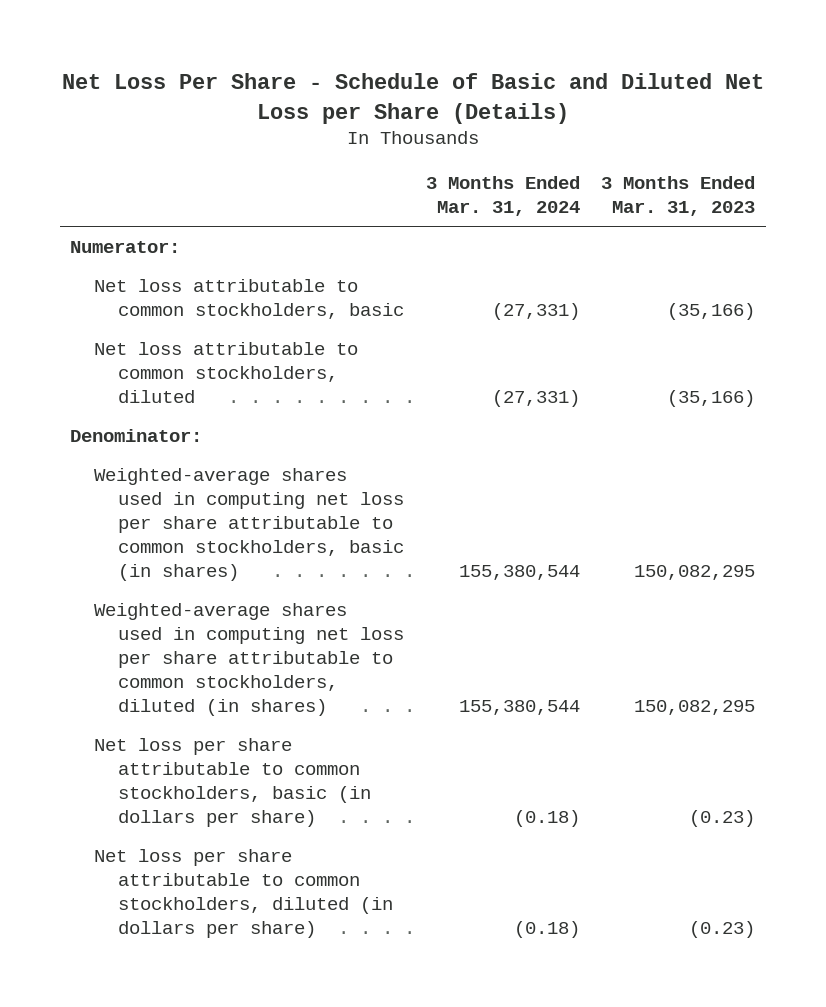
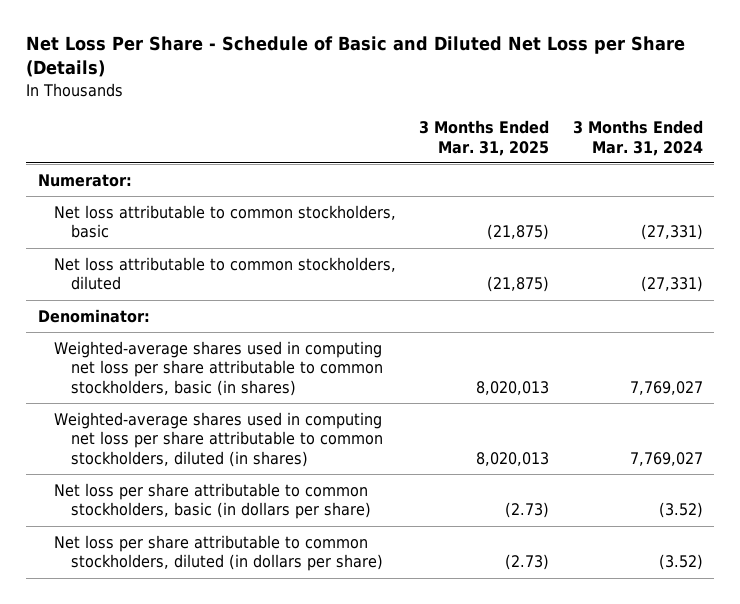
- | 3 Months Ended Mar. 31, 2024 | 3 Months Ended Mar. 31, 2023
+ | 3 Months Ended Mar. 31, 2025 | 3 Months Ended Mar. 31, 2024
- Weighted-average shares used in computing net loss per share attributable to common stockholders, basic (in shares) | 155,380,544 | 150,082,295
- Weighted-average shares used in computing net loss per share attributable to common stockholders, diluted (in shares) | 155,380,544 | 150,082,295
- Net loss per share attributable to common stockholders, basic (in dollars per share) | (0.18) | (0.23)
- Net loss per share attributable to common stockholders, diluted (in dollars per share) | (0.18) | (0.23)
+ Weighted-average shares used in computing net loss per share attributable to common stockholders, basic (in shares) | 8,020,013 | 7,769,027
+ Weighted-average shares used in computing net loss per share attributable to common stockholders, diluted (in shares) | 8,020,013 | 7,769,027
+ Net loss per share attributable to common stockholders, basic (in dollars per share) | (2.73) | (3.52)
+ Net loss per share attributable to common stockholders, diluted (in dollars per share) | (2.73) | (3.52)

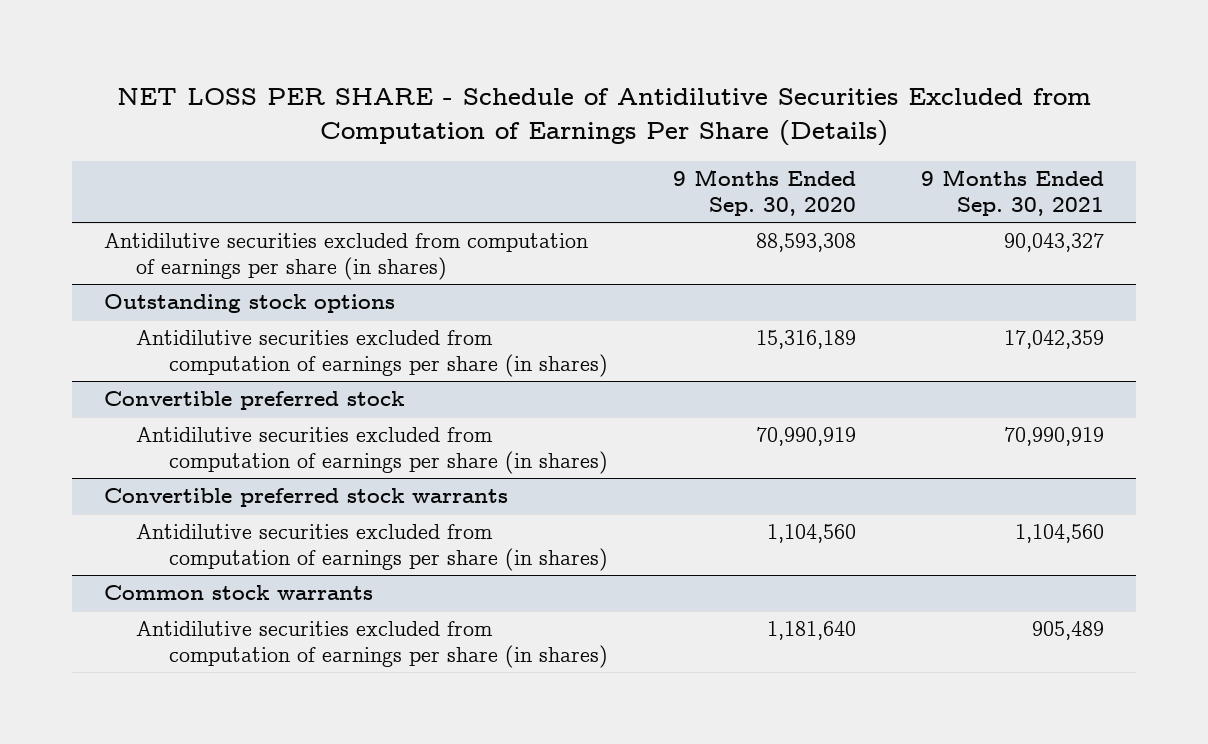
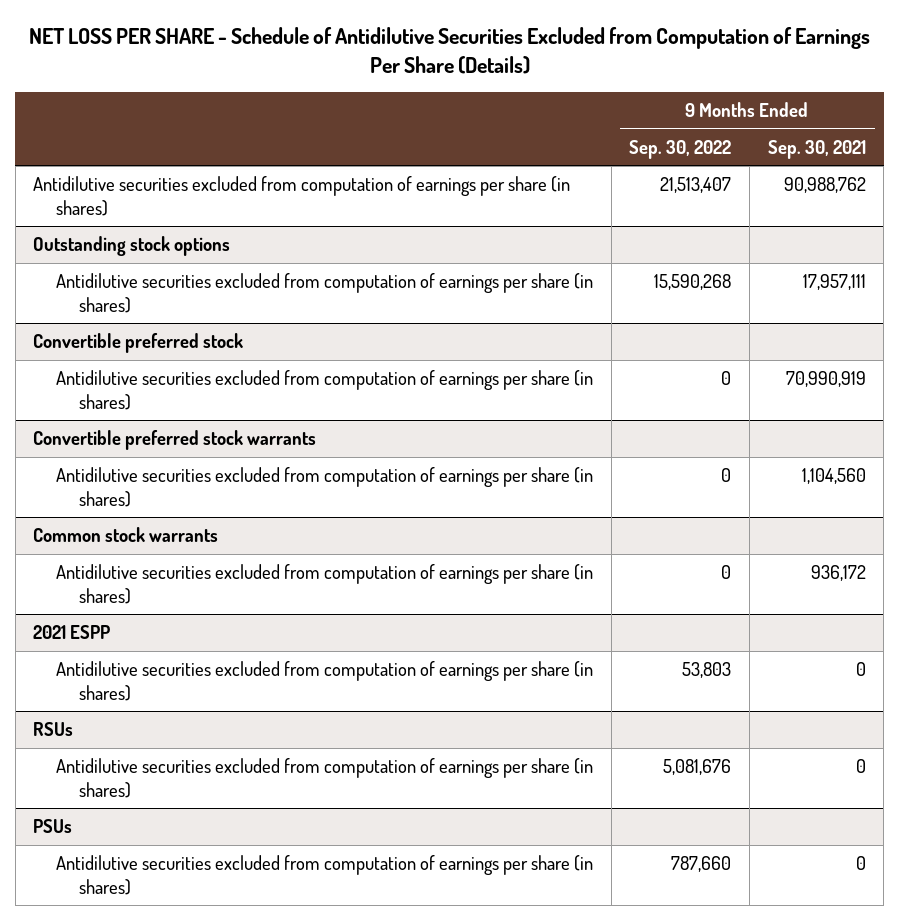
- | 9 Months Ended Sep. 30, 2020 | 9 Months Ended Sep. 30, 2021
+ | 9 Months Ended Sep. 30, 2022 | 9 Months Ended Sep. 30, 2021
- Antidilutive securities excluded from computation of earnings per share (in shares) | 88,593,308 | 90,043,327
+ Antidilutive securities excluded from computation of earnings per share (in shares) | 21,513,407 | 90,988,762
@ Outstanding stock options
- Antidilutive securities excluded from computation of earnings per share (in shares) | 15,316,189 | 17,042,359
+ Antidilutive securities excluded from computation of earnings per share (in shares) | 15,590,268 | 17,957,111
@ Common stock warrants
- Antidilutive securities excluded from computation of earnings per share (in shares) | 1,181,640 | 905,489
+ Antidilutive securities excluded from computation of earnings per share (in shares) | 0 | 936,172
+ 2021 ESPP
+ Antidilutive securities excluded from computation of earnings per share (in shares) | 53,803 | 0
+ RSUs
+ Antidilutive securities excluded from computation of earnings per share (in shares) | 5,081,676 | 0
+ PSUs
+ Antidilutive securities excluded from computation of earnings per share (in shares) | 787,660 | 0

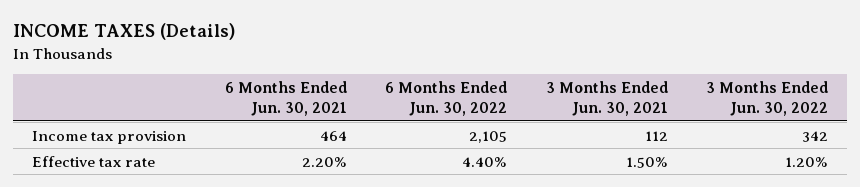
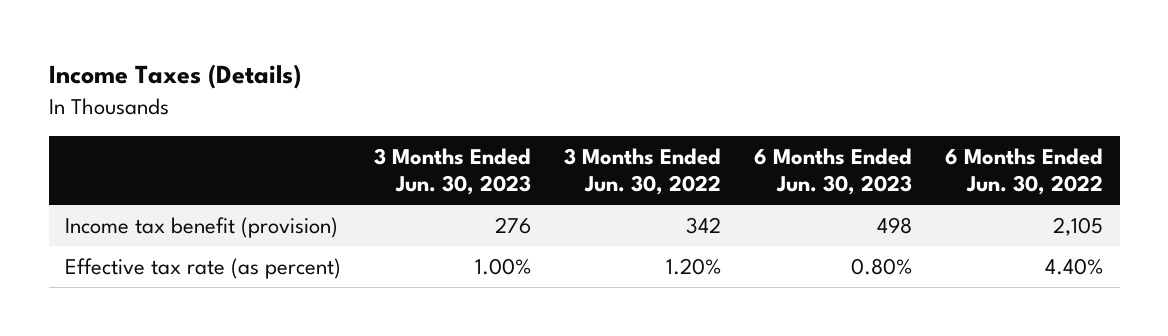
- INCOME TAXES (Details)
+ Income Taxes (Details)
- | 6 Months Ended Jun. 30, 2021 | 6 Months Ended Jun. 30, 2022 | 3 Months Ended Jun. 30, 2021 | 3 Months Ended Jun. 30, 2022
+ | 3 Months Ended Jun. 30, 2023 | 3 Months Ended Jun. 30, 2022 | 6 Months Ended Jun. 30, 2023 | 6 Months Ended Jun. 30, 2022
- Income tax provision | 464 | 2,105 | 112 | 342
- Effective tax rate | 2.20% | 4.40% | 1.50% | 1.20%
+ Income tax benefit (provision) | 276 | 342 | 498 | 2,105
+ Effective tax rate (as percent) | 1.00% | 1.20% | 0.80% | 4.40%

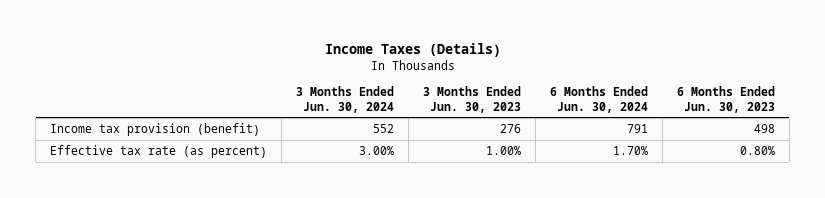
- | 3 Months Ended Jun. 30, 2023 | 3 Months Ended Jun. 30, 2022 | 6 Months Ended Jun. 30, 2023 | 6 Months Ended Jun. 30, 2022
+ | 3 Months Ended Jun. 30, 2024 | 3 Months Ended Jun. 30, 2023 | 6 Months Ended Jun. 30, 2024 | 6 Months Ended Jun. 30, 2023
- Income tax benefit (provision) | 276 | 342 | 498 | 2,105
+ Income tax provision (benefit) | 552 | 276 | 791 | 498

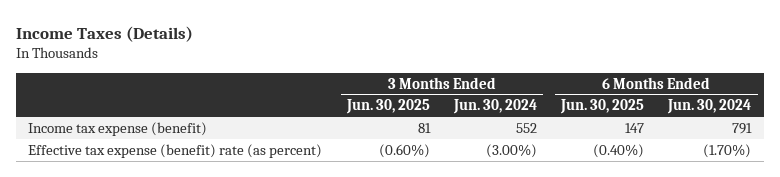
- | 3 Months Ended Jun. 30, 2024 | 3 Months Ended Jun. 30, 2023 | 6 Months Ended Jun. 30, 2024 | 6 Months Ended Jun. 30, 2023
+ | 3 Months Ended Jun. 30, 2025 | 3 Months Ended Jun. 30, 2024 | 6 Months Ended Jun. 30, 2025 | 6 Months Ended Jun. 30, 2024
- Income tax provision (benefit) | 552 | 276 | 791 | 498
- Effective tax rate (as percent) | 3.00% | 1.00% | 1.70% | 0.80%
+ Income tax expense (benefit) | 81 | 552 | 147 | 791
+ Effective tax expense (benefit) rate (as percent) | (0.60%) | (3.00%) | (0.40%) | (1.70%)

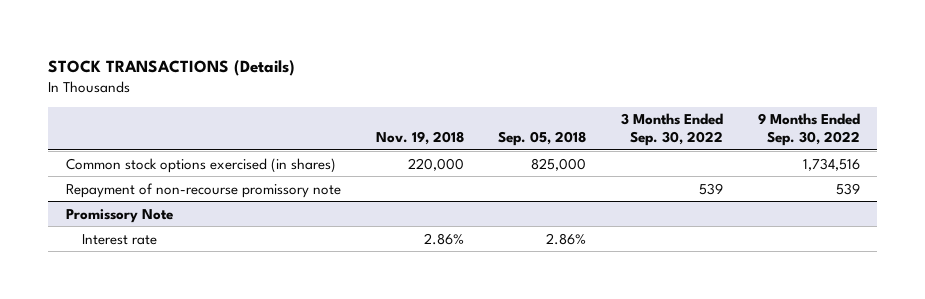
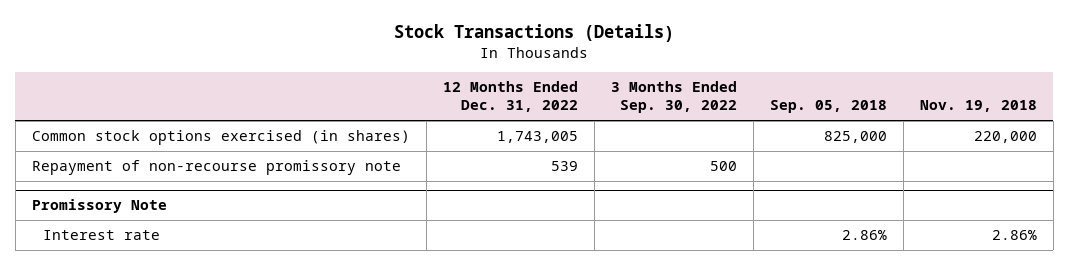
- STOCK TRANSACTIONS (Details)
+ Stock Transactions (Details)
- | Nov. 19, 2018 | Sep. 05, 2018 | 3 Months Ended Sep. 30, 2022 | 9 Months Ended Sep. 30, 2022
+ | 12 Months Ended Dec. 31, 2022 | 3 Months Ended Sep. 30, 2022 | Sep. 05, 2018 | Nov. 19, 2018
- Repayment of non-recourse promissory note | | | 539 | 539
+ Repayment of non-recourse promissory note | 539 | 500 | |

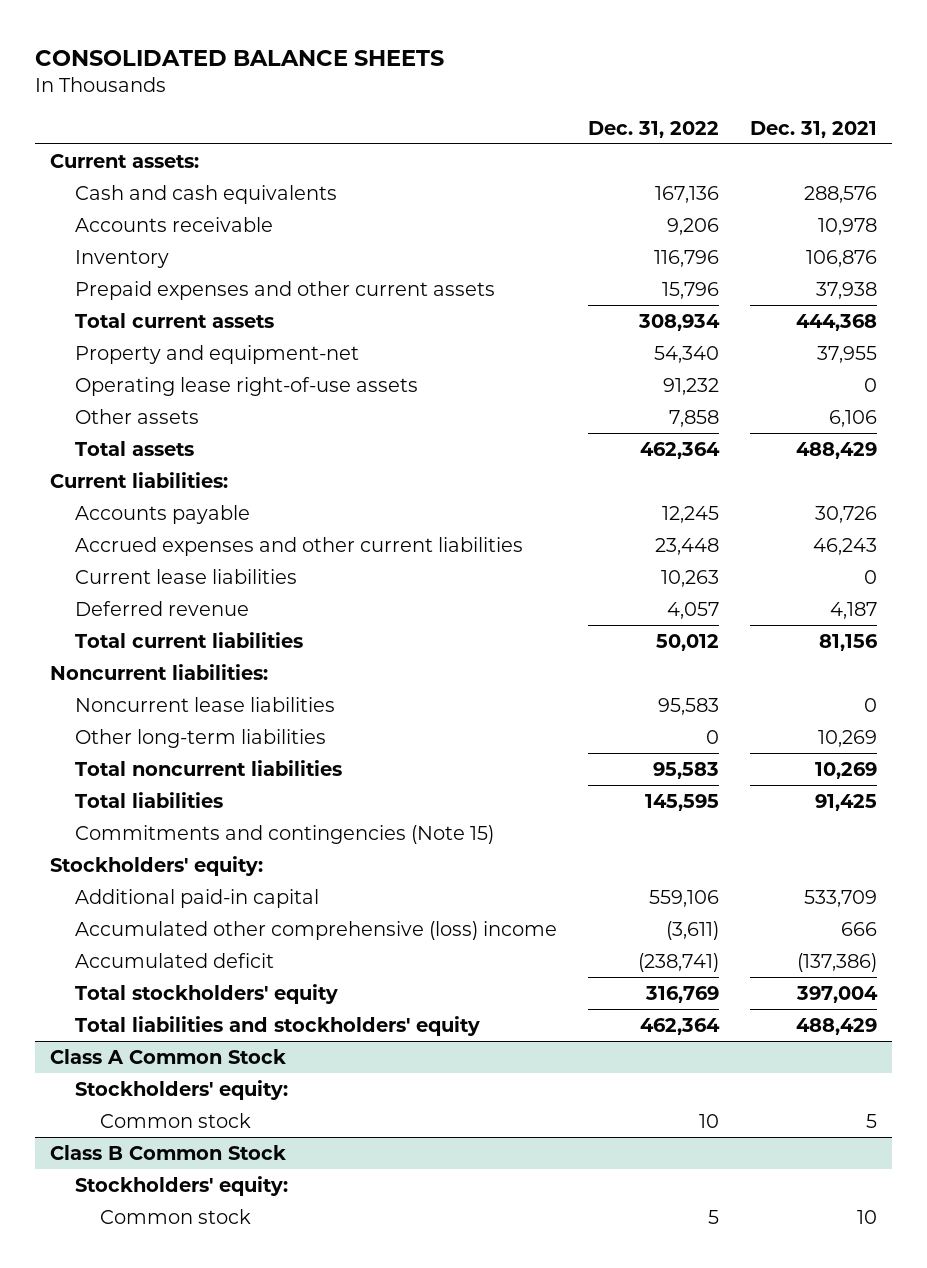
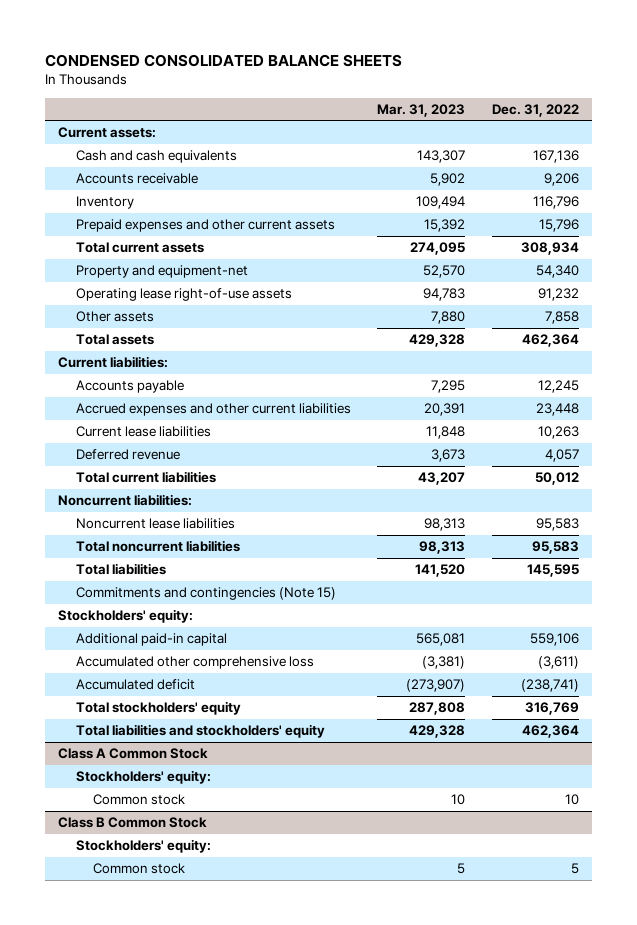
- CONSOLIDATED BALANCE SHEETS
+ CONDENSED CONSOLIDATED BALANCE SHEETS
- | Dec. 31, 2022 | Dec. 31, 2021
+ | Mar. 31, 2023 | Dec. 31, 2022
- Other long-term liabilities | 0 | 10,269
- Accumulated other comprehensive (loss) income | (3,611) | 666
+ Accumulated other comprehensive loss | (3,381) | (3,611)

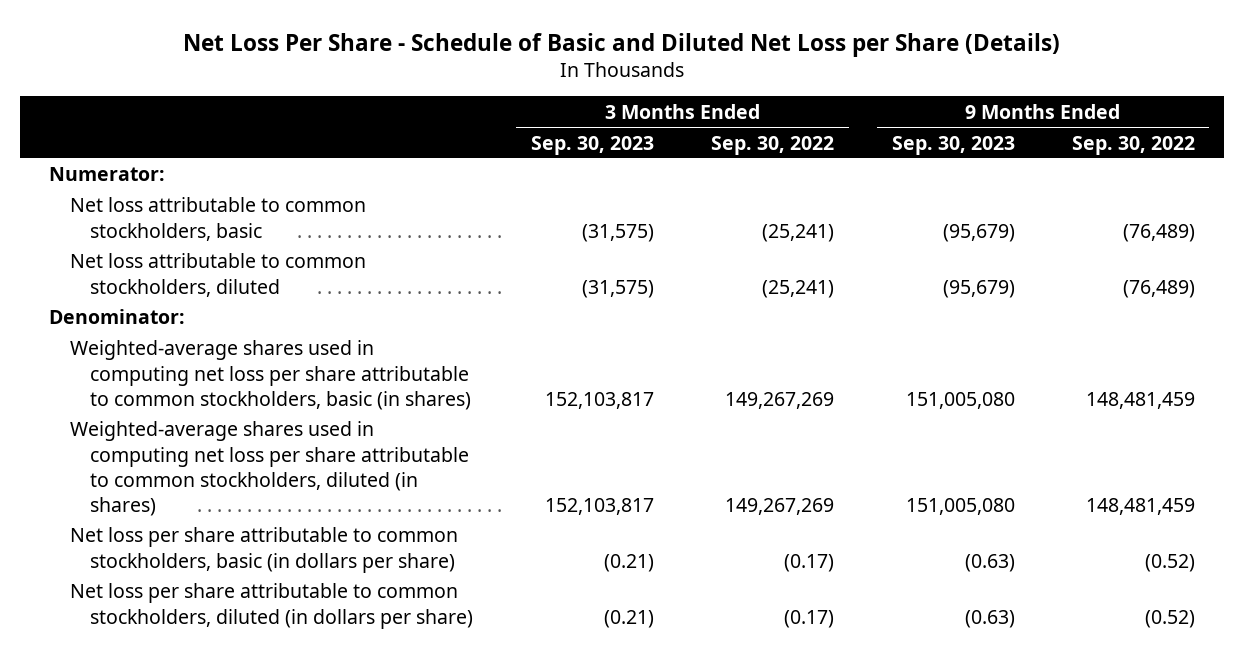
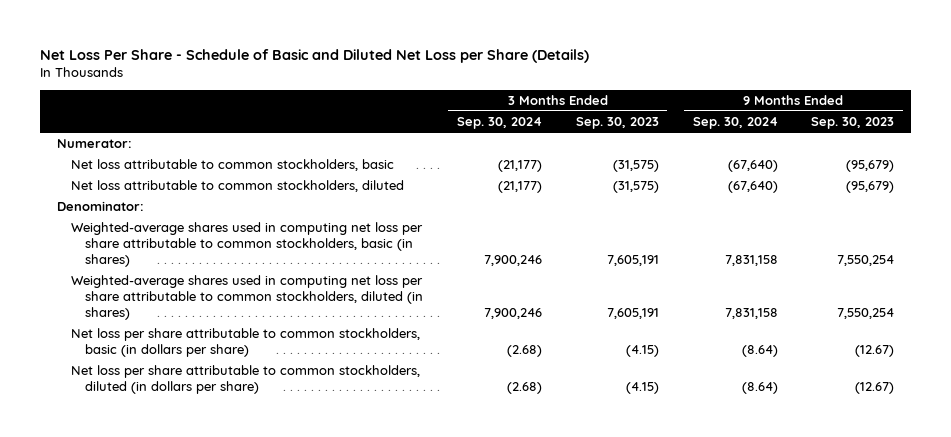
- | 3 Months Ended Sep. 30, 2023 | 3 Months Ended Sep. 30, 2022 | 9 Months Ended Sep. 30, 2023 | 9 Months Ended Sep. 30, 2022
+ | 3 Months Ended Sep. 30, 2024 | 3 Months Ended Sep. 30, 2023 | 9 Months Ended Sep. 30, 2024 | 9 Months Ended Sep. 30, 2023
- Weighted-average shares used in computing net loss per share attributable to common stockholders, basic (in shares) | 152,103,817 | 149,267,269 | 151,005,080 | 148,481,459
- Weighted-average shares used in computing net loss per share attributable to common stockholders, diluted (in shares) | 152,103,817 | 149,267,269 | 151,005,080 | 148,481,459
- Net loss per share attributable to common stockholders, basic (in dollars per share) | (0.21) | (0.17) | (0.63) | (0.52)
- Net loss per share attributable to common stockholders, diluted (in dollars per share) | (0.21) | (0.17) | (0.63) | (0.52)
+ Weighted-average shares used in computing net loss per share attributable to common stockholders, basic (in shares) | 7,900,246 | 7,605,191 | 7,831,158 | 7,550,254
+ Weighted-average shares used in computing net loss per share attributable to common stockholders, diluted (in shares) | 7,900,246 | 7,605,191 | 7,831,158 | 7,550,254
+ Net loss per share attributable to common stockholders, basic (in dollars per share) | (2.68) | (4.15) | (8.64) | (12.67)
+ Net loss per share attributable to common stockholders, diluted (in dollars per share) | (2.68) | (4.15) | (8.64) | (12.67)

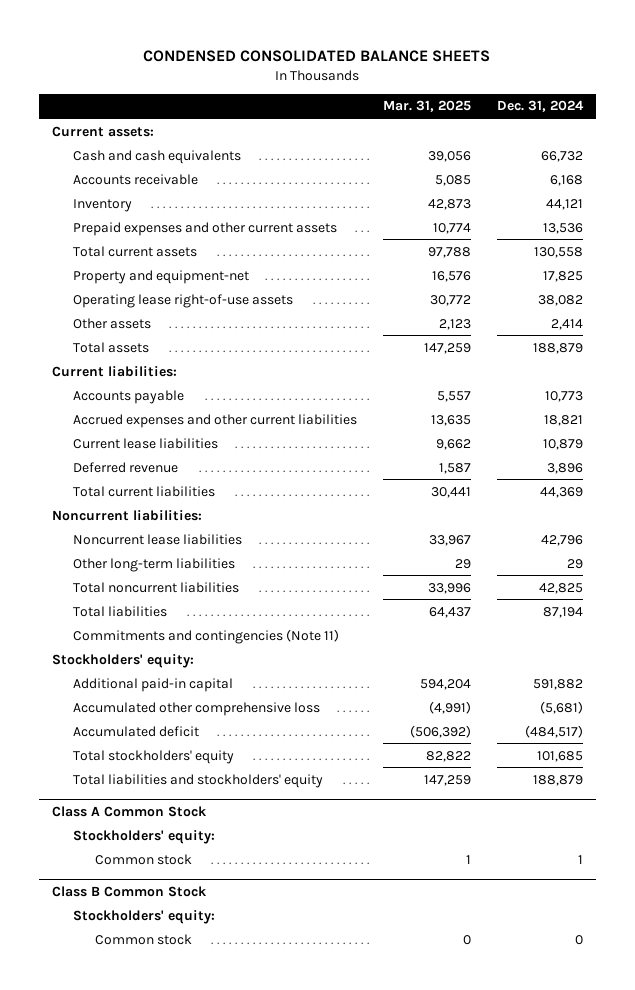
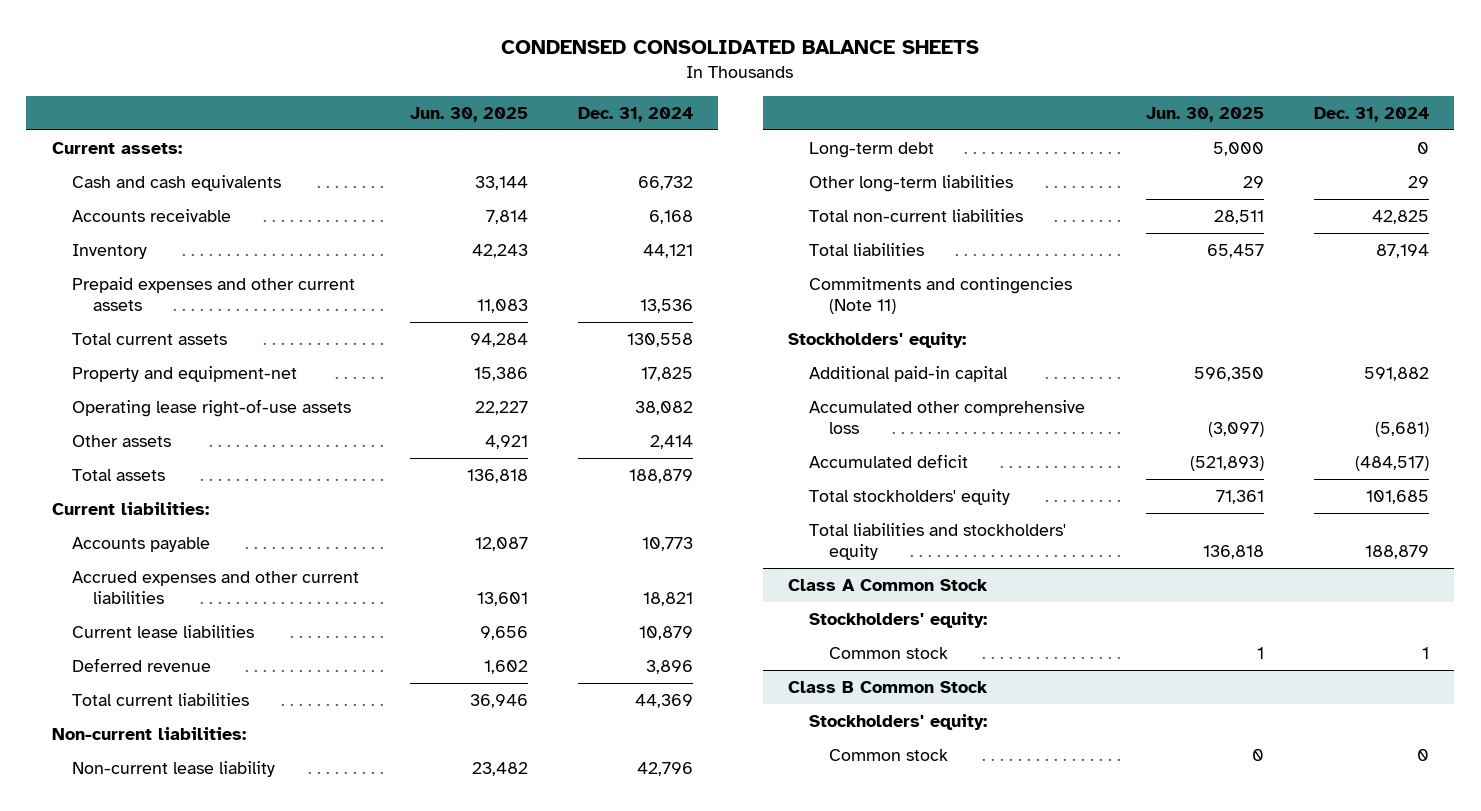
- | Mar. 31, 2025 | Dec. 31, 2024
+ | Jun. 30, 2025 | Dec. 31, 2024
- Noncurrent liabilities:
- Noncurrent lease liabilities | 33,967 | 42,796
+ Non-current liabilities:
+ Non-current lease liability | 23,482 | 42,796
+ Long-term debt | 5,000 | 0
- Total noncurrent liabilities | 33,996 | 42,825
+ Total non-current liabilities | 28,511 | 42,825

